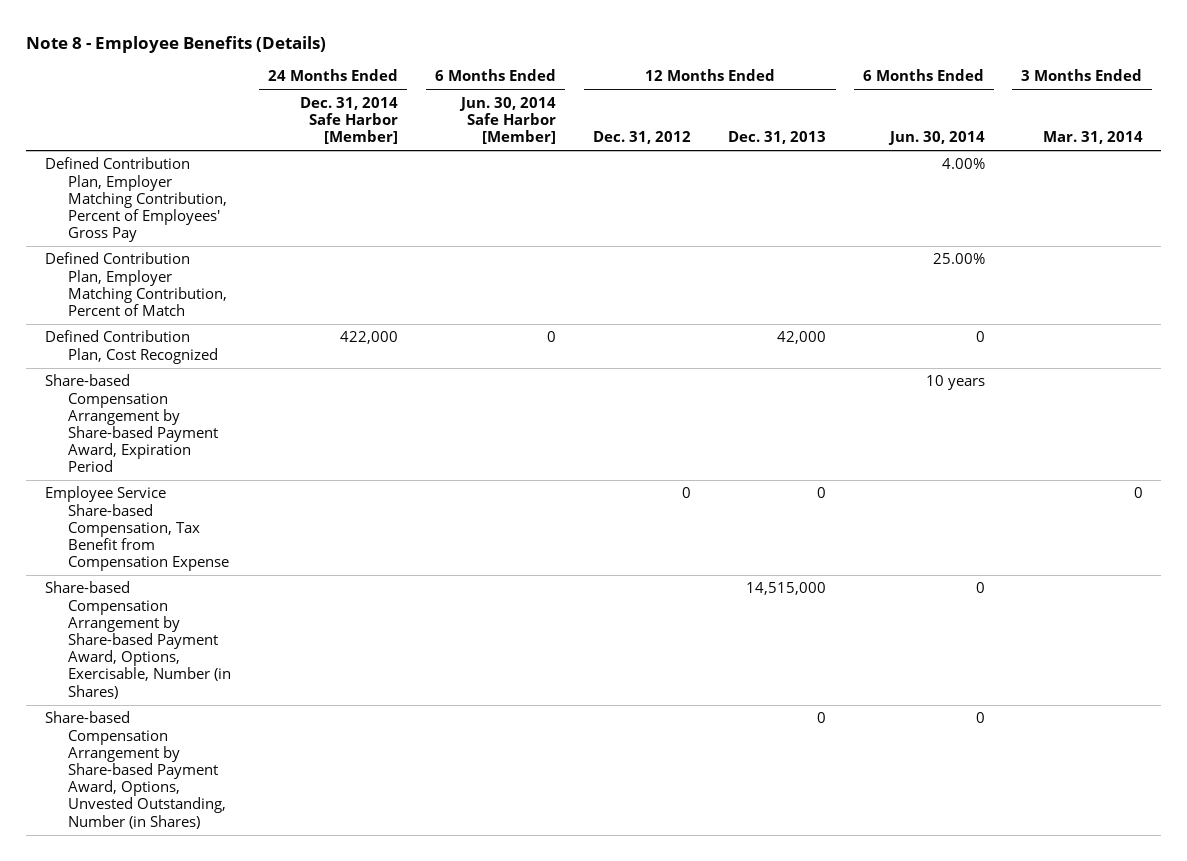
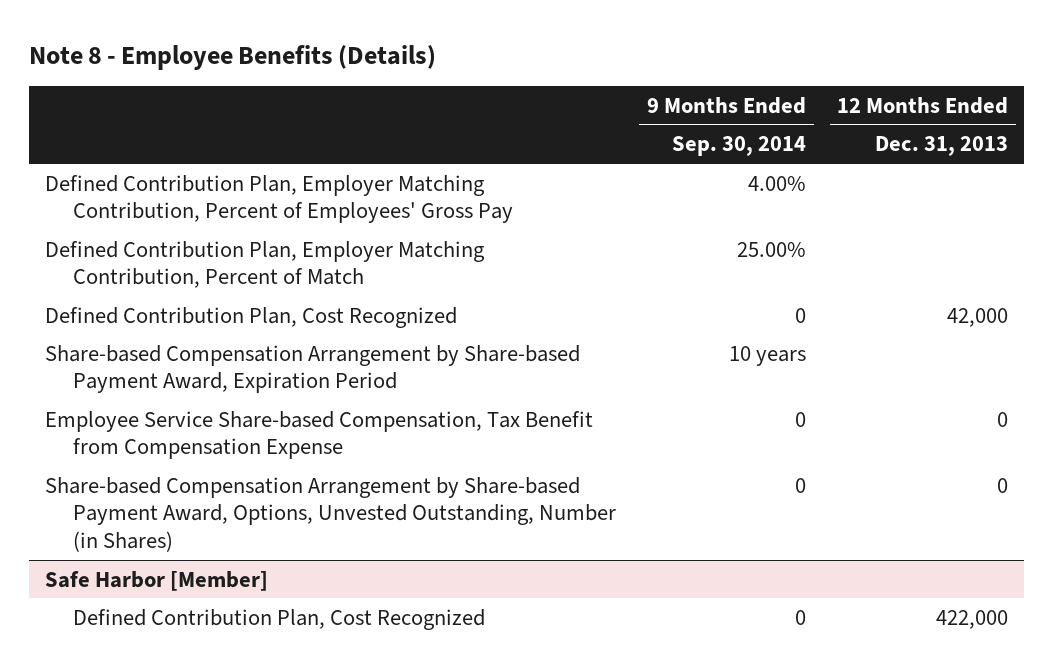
- | 24 Months Ended Dec. 31, 2014 Safe Harbor [Member] | 6 Months Ended Jun. 30, 2014 Safe Harbor [Member] | 12 Months Ended Dec. 31, 2012 | 12 Months Ended Dec. 31, 2013 | 6 Months Ended Jun. 30, 2014 | 3 Months Ended Mar. 31, 2014
+ | 9 Months Ended Sep. 30, 2014 | 12 Months Ended Dec. 31, 2013
- Share-based Compensation Arrangement by Share-based Payment Award, Options, Exercisable, Number (in Shares) | | | | 14,515,000 | 0 |
+ Safe Harbor [Member]
+ Defined Contribution Plan, Cost Recognized | 0 | 422,000

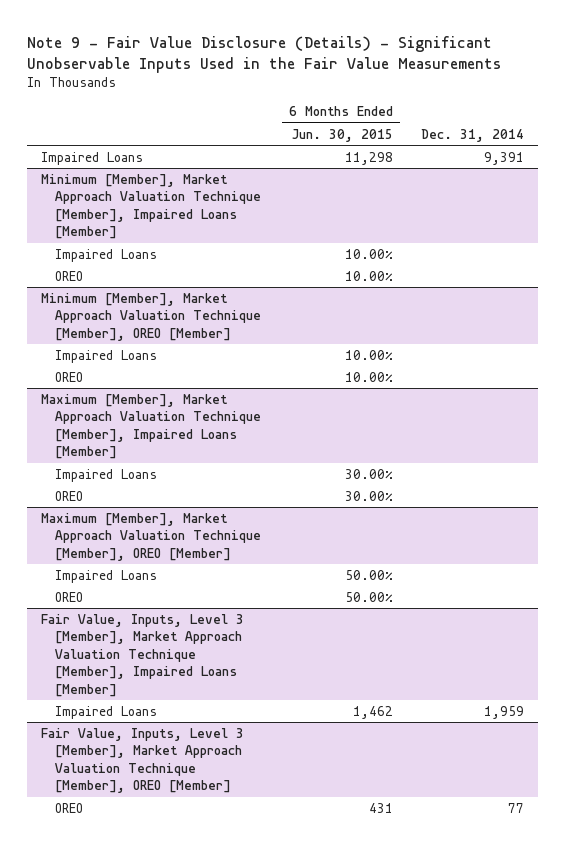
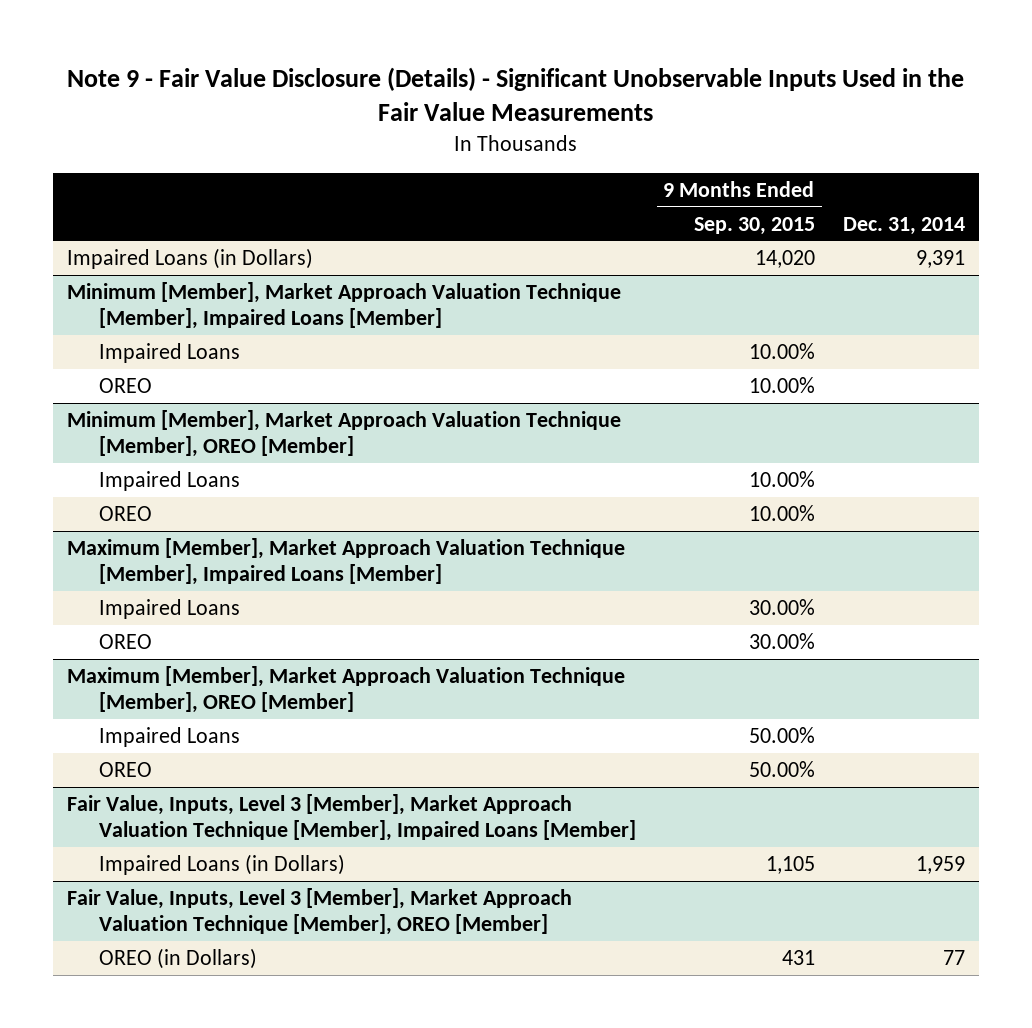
- | 6 Months Ended Jun. 30, 2015 | Dec. 31, 2014
+ | 9 Months Ended Sep. 30, 2015 | Dec. 31, 2014
- Impaired Loans | 11,298 | 9,391
+ Impaired Loans (in Dollars) | 14,020 | 9,391
@ Fair Value, Inputs, Level 3 [Member], Market Approach Valuation Technique [Member], Impaired Loans [Member]
- Impaired Loans | 1,462 | 1,959
+ Impaired Loans (in Dollars) | 1,105 | 1,959
@ Fair Value, Inputs, Level 3 [Member], Market Approach Valuation Technique [Member], OREO [Member]
- OREO | 431 | 77
+ OREO (in Dollars) | 431 | 77

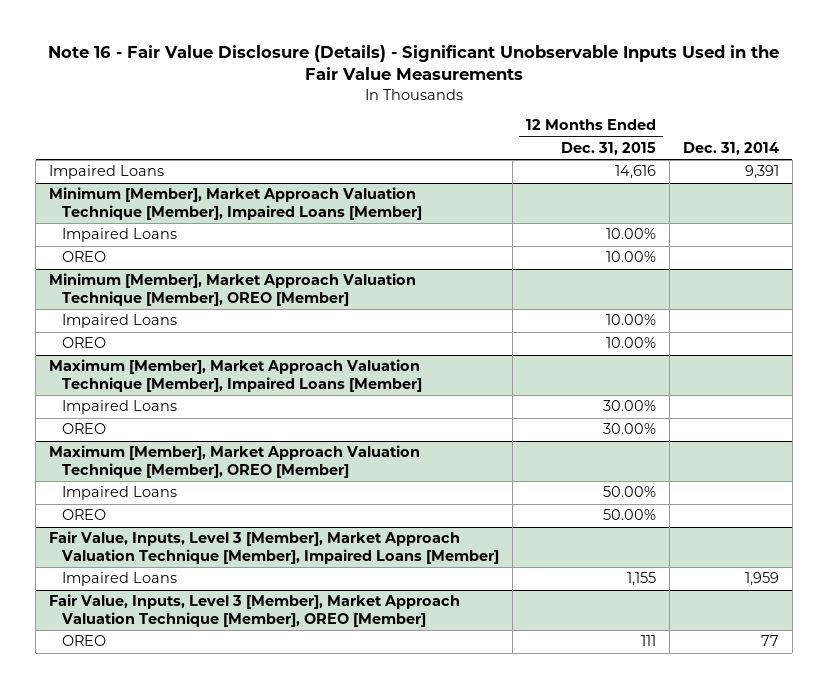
- Note 9 - Fair Value Disclosure (Details) - Significant Unobservable Inputs Used in the Fair Value Measurements
+ Note 16 - Fair Value Disclosure (Details) - Significant Unobservable Inputs Used in the Fair Value Measurements
- | 9 Months Ended Sep. 30, 2015 | Dec. 31, 2014
+ | 12 Months Ended Dec. 31, 2015 | Dec. 31, 2014
- Impaired Loans (in Dollars) | 14,020 | 9,391
+ Impaired Loans | 14,616 | 9,391
@ Fair Value, Inputs, Level 3 [Member], Market Approach Valuation Technique [Member], Impaired Loans [Member]
- Impaired Loans (in Dollars) | 1,105 | 1,959
+ Impaired Loans | 1,155 | 1,959
@ Fair Value, Inputs, Level 3 [Member], Market Approach Valuation Technique [Member], OREO [Member]
- OREO (in Dollars) | 431 | 77
+ OREO | 111 | 77

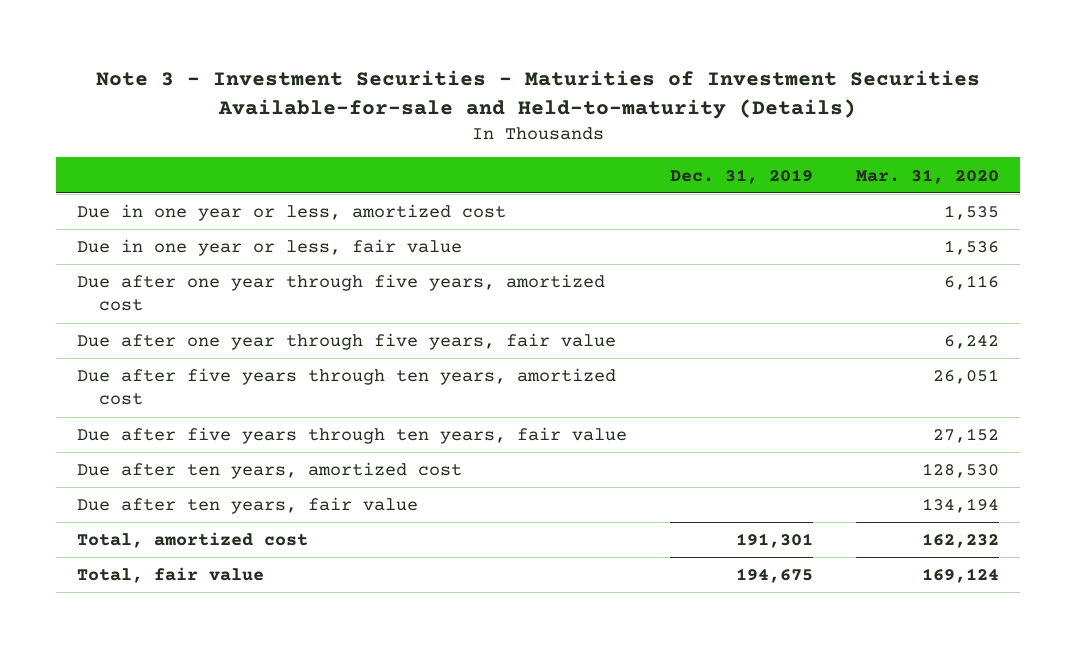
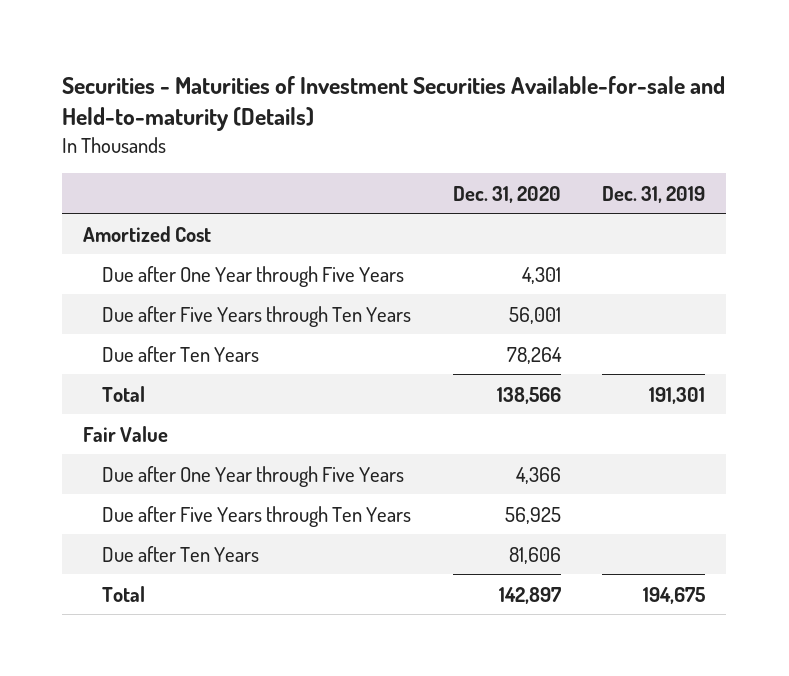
- Note 3 - Investment Securities - Maturities of Investment Securities Available-for-sale and Held-to-maturity (Details)
+ Securities - Maturities of Investment Securities Available-for-sale and Held-to-maturity (Details)
- | Dec. 31, 2019 | Mar. 31, 2020
+ | Dec. 31, 2020 | Dec. 31, 2019
- Due in one year or less, amortized cost | | 1,535
- Due in one year or less, fair value | | 1,536
- Due after one year through five years, amortized cost | | 6,116
- Due after one year through five years, fair value | | 6,242
- Due after five years through ten years, amortized cost | | 26,051
- Due after five years through ten years, fair value | | 27,152
- Due after ten years, amortized cost | | 128,530
- Due after ten years, fair value | | 134,194
- Total, amortized cost | 191,301 | 162,232
- Total, fair value | 194,675 | 169,124
+ Amortized Cost
+ Due after One Year through Five Years | 4,301 |
+ Due after Five Years through Ten Years | 56,001 |
+ Due after Ten Years | 78,264 |
+ Total | 138,566 | 191,301
+ Fair Value
+ Due after One Year through Five Years | 4,366 |
+ Due after Five Years through Ten Years | 56,925 |
+ Due after Ten Years | 81,606 |
+ Total | 142,897 | 194,675

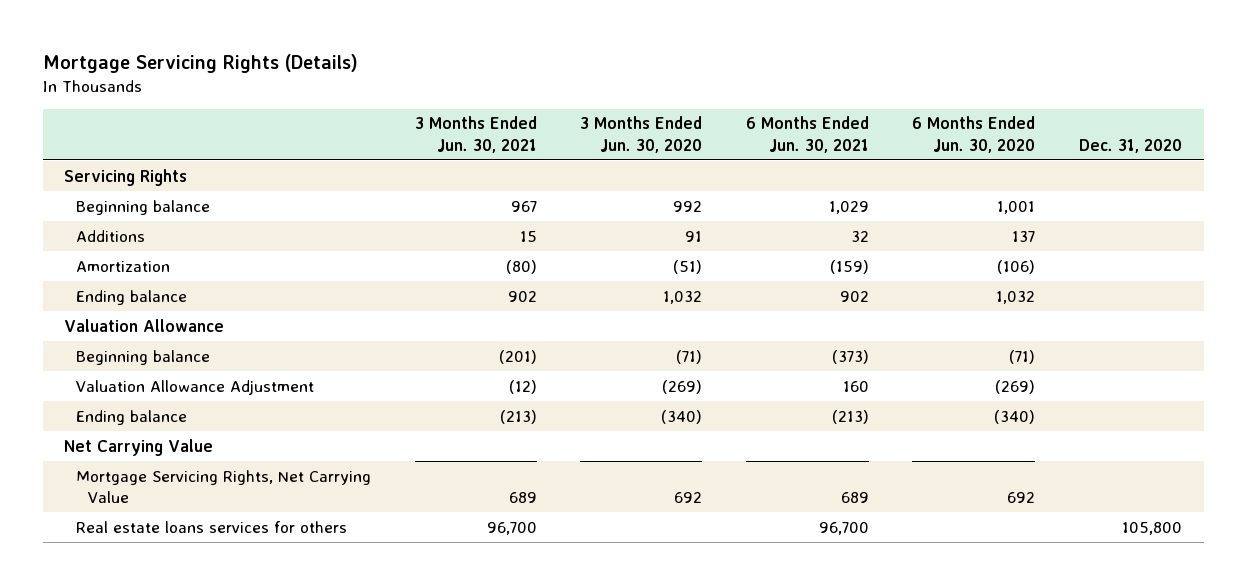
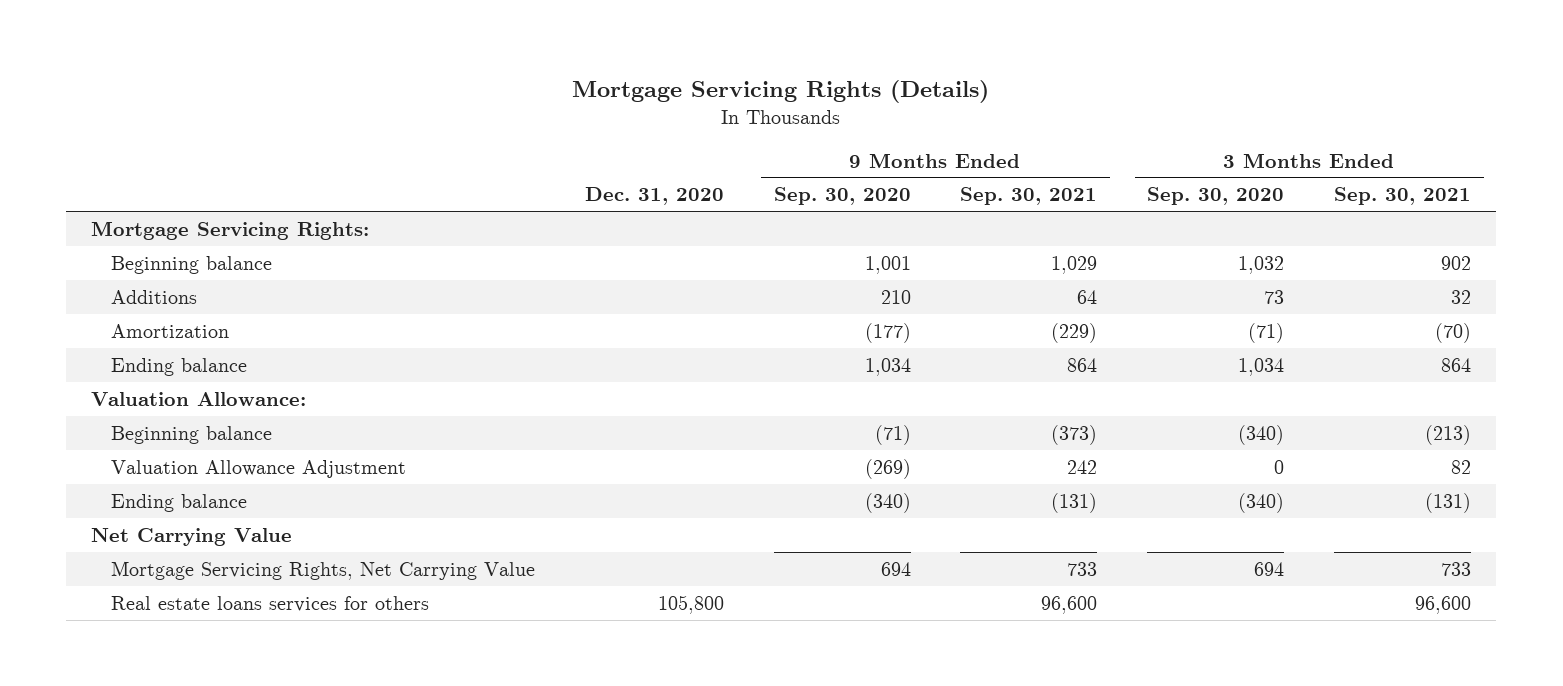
- | 3 Months Ended Jun. 30, 2021 | 3 Months Ended Jun. 30, 2020 | 6 Months Ended Jun. 30, 2021 | 6 Months Ended Jun. 30, 2020 | Dec. 31, 2020
+ | Dec. 31, 2020 | 9 Months Ended Sep. 30, 2020 | 9 Months Ended Sep. 30, 2021 | 3 Months Ended Sep. 30, 2020 | 3 Months Ended Sep. 30, 2021
- Servicing Rights
+ Mortgage Servicing Rights:
- Valuation Allowance
+ Valuation Allowance:

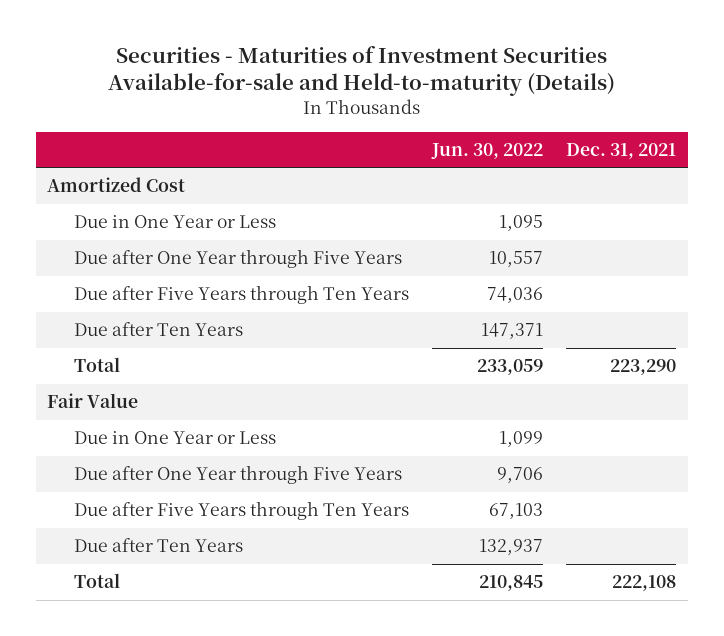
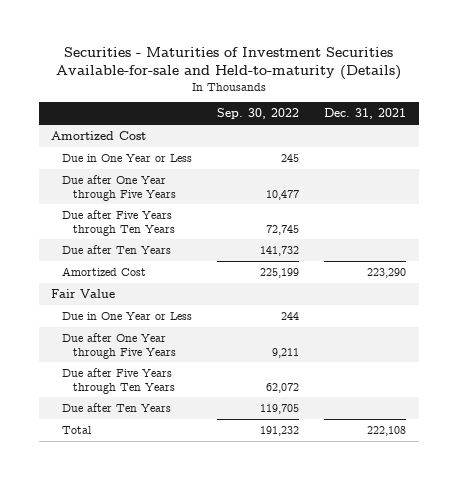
- | Jun. 30, 2022 | Dec. 31, 2021
+ | Sep. 30, 2022 | Dec. 31, 2021
- Total | 233,059 | 223,290
+ Amortized Cost | 225,199 | 223,290

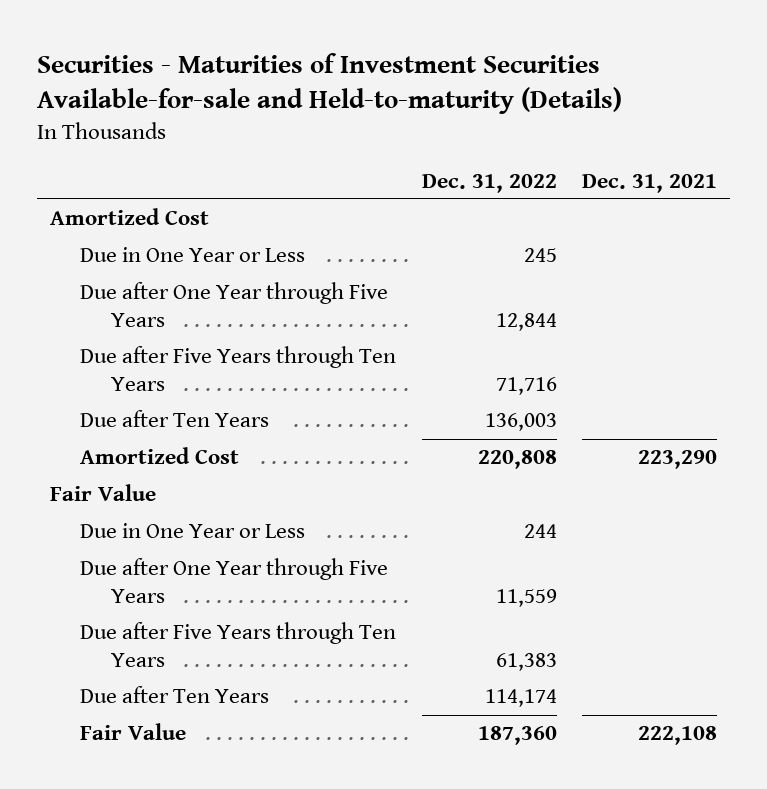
- | Sep. 30, 2022 | Dec. 31, 2021
+ | Dec. 31, 2022 | Dec. 31, 2021
- Total | 191,232 | 222,108
+ Fair Value | 187,360 | 222,108

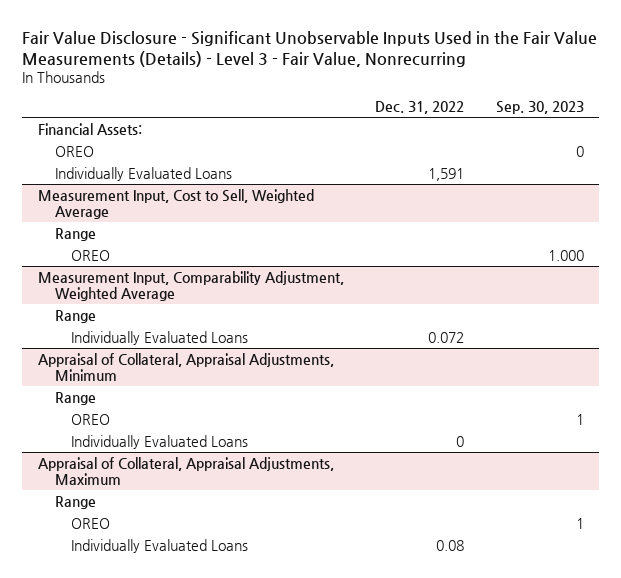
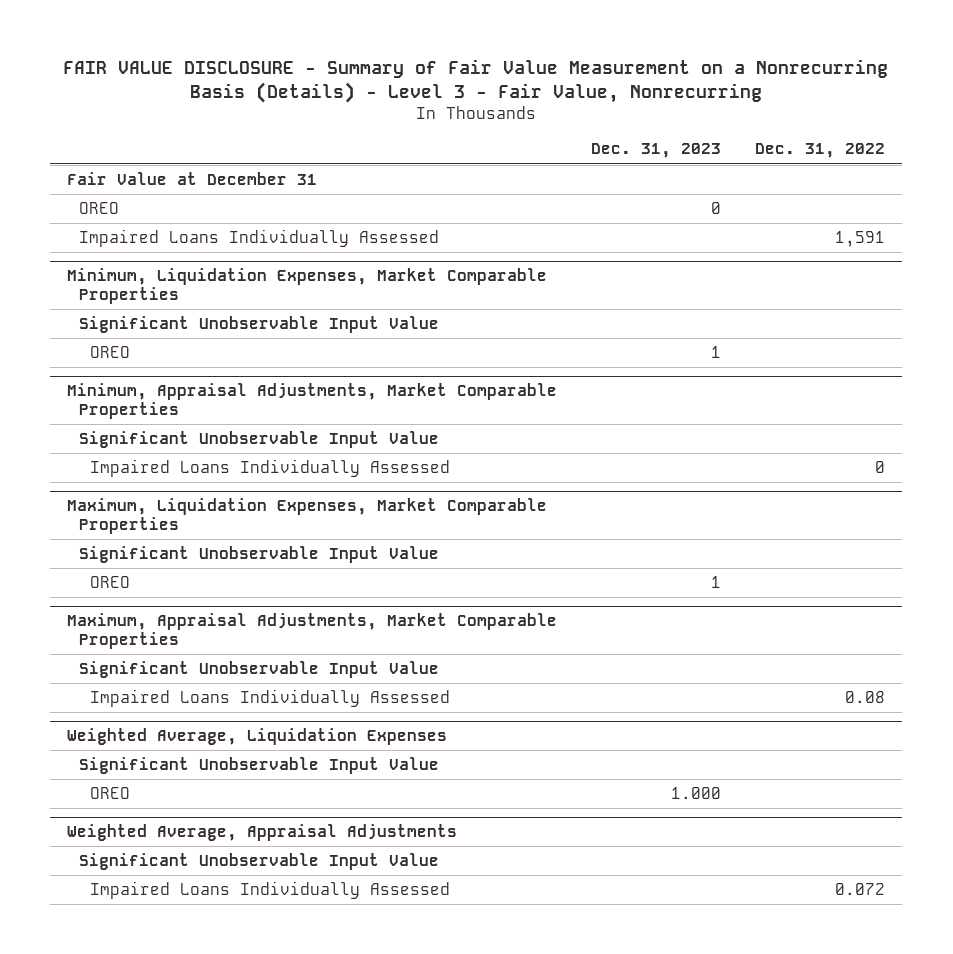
- Fair Value Disclosure - Significant Unobservable Inputs Used in the Fair Value Measurements (Details) - Level 3 - Fair Value, Nonrecurring
+ FAIR VALUE DISCLOSURE - Summary of Fair Value Measurement on a Nonrecurring Basis (Details) - Level 3 - Fair Value, Nonrecurring
- | Dec. 31, 2022 | Sep. 30, 2023
+ | Dec. 31, 2023 | Dec. 31, 2022
- Financial Assets:
+ Fair Value at December 31
- Individually Evaluated Loans | 1,591 |
- Measurement Input, Cost to Sell, Weighted Average
- Range
- OREO | | 1.000
- Measurement Input, Comparability Adjustment, Weighted Average
- Range
- Individually Evaluated Loans | 0.072 |
- Appraisal of Collateral, Appraisal Adjustments, Minimum
- Range
- OREO | | 1
- Individually Evaluated Loans | 0 |
- Appraisal of Collateral, Appraisal Adjustments, Maximum
- Range
- OREO | | 1
- Individually Evaluated Loans | 0.08 |
+ Impaired Loans Individually Assessed | | 1,591
+ Minimum, Liquidation Expenses, Market Comparable Properties
+ Significant Unobservable Input Value
+ OREO | 1 |
+ Minimum, Appraisal Adjustments, Market Comparable Properties
+ Significant Unobservable Input Value
+ Impaired Loans Individually Assessed | | 0
+ Maximum, Liquidation Expenses, Market Comparable Properties
+ Significant Unobservable Input Value
+ OREO | 1 |
+ Maximum, Appraisal Adjustments, Market Comparable Properties
+ Significant Unobservable Input Value
+ Impaired Loans Individually Assessed | | 0.08
+ Weighted Average, Liquidation Expenses
+ Significant Unobservable Input Value
+ OREO | 1.000 |
+ Weighted Average, Appraisal Adjustments
+ Significant Unobservable Input Value
+ Impaired Loans Individually Assessed | | 0.072

